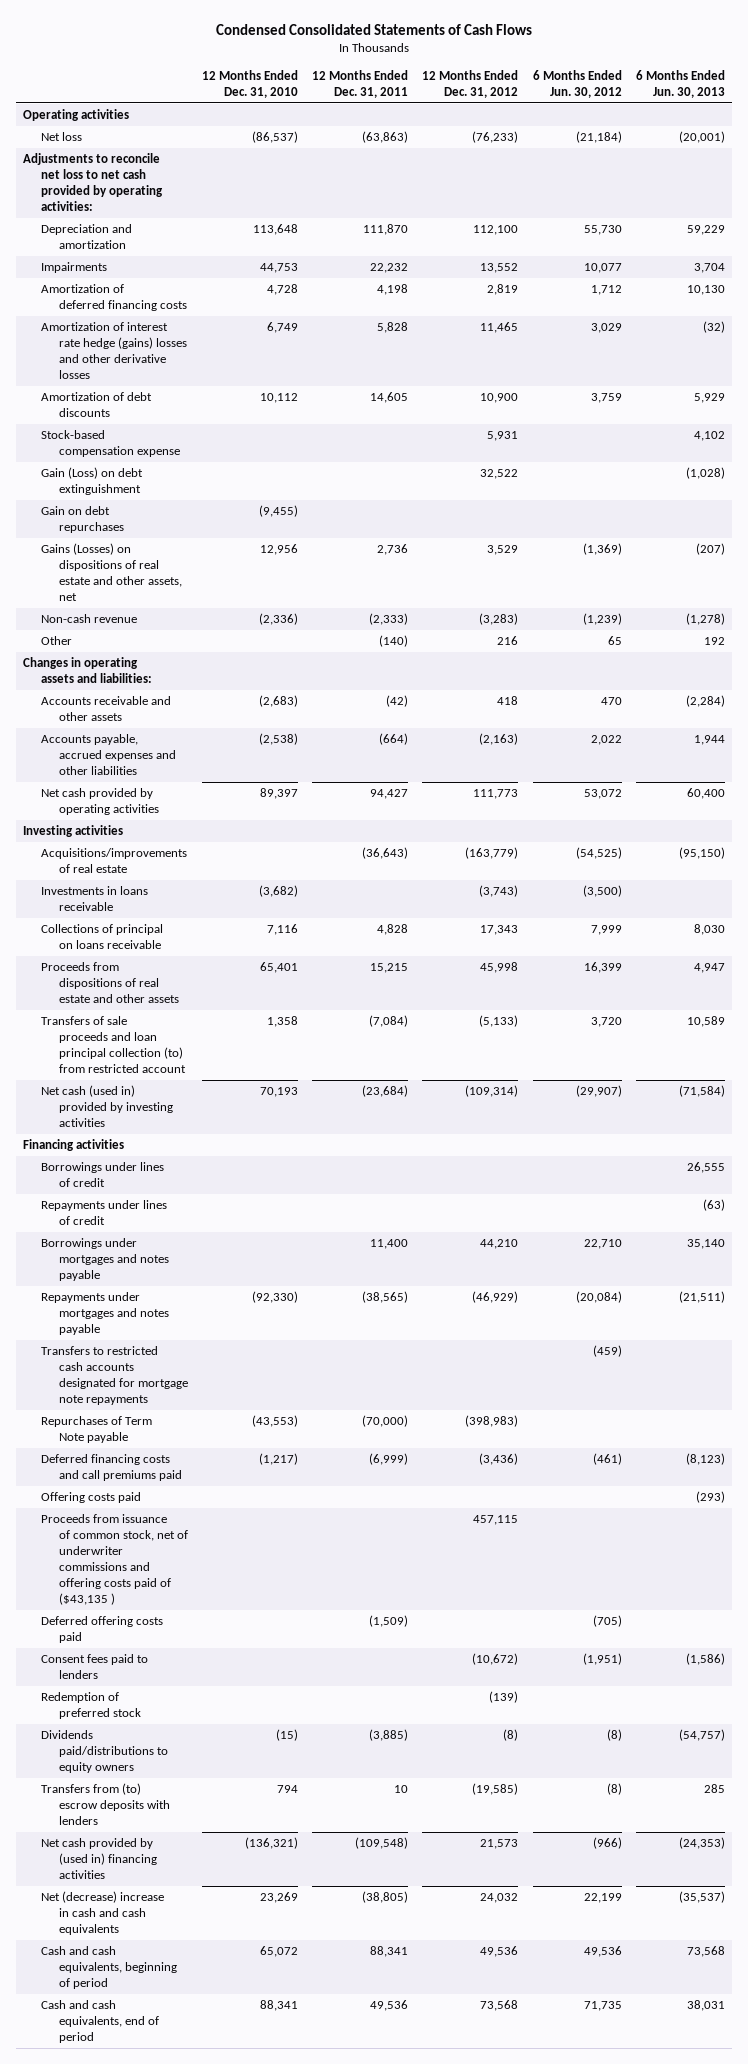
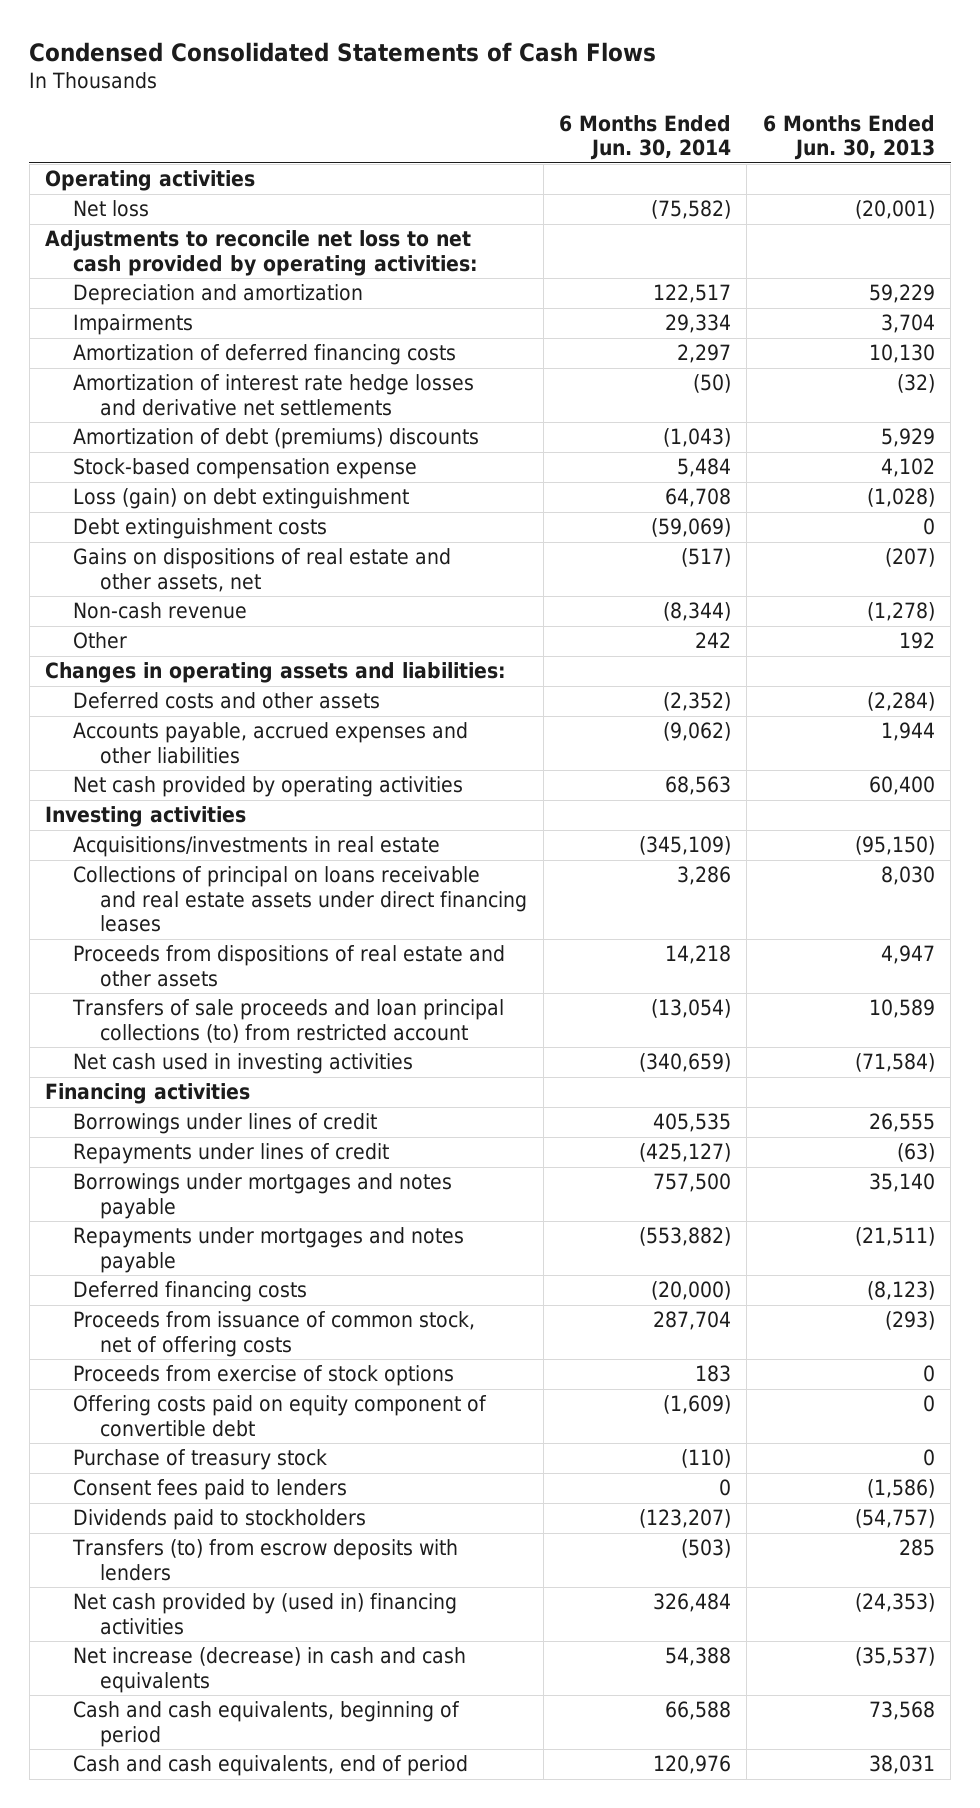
- | 12 Months Ended Dec. 31, 2010 | 12 Months Ended Dec. 31, 2011 | 12 Months Ended Dec. 31, 2012 | 6 Months Ended Jun. 30, 2012 | 6 Months Ended Jun. 30, 2013
+ | 6 Months Ended Jun. 30, 2014 | 6 Months Ended Jun. 30, 2013
- Amortization of interest rate hedge (gains) losses and other derivative losses | 6,749 | 5,828 | 11,465 | 3,029 | (32)
- Amortization of debt discounts | 10,112 | 14,605 | 10,900 | 3,759 | 5,929
+ Amortization of interest rate hedge losses and derivative net settlements | (50) | (32)
+ Amortization of debt (premiums) discounts | (1,043) | 5,929
- Gain (Loss) on debt extinguishment | | | 32,522 | | (1,028)
- Gain on debt repurchases | (9,455) | | | |
- Gains (Losses) on dispositions of real estate and other assets, net | 12,956 | 2,736 | 3,529 | (1,369) | (207)
+ Loss (gain) on debt extinguishment | 64,708 | (1,028)
+ Debt extinguishment costs | (59,069) | 0
+ Gains on dispositions of real estate and other assets, net | (517) | (207)
- Accounts receivable and other assets | (2,683) | (42) | 418 | 470 | (2,284)
+ Deferred costs and other assets | (2,352) | (2,284)
- Acquisitions/improvements of real estate | | (36,643) | (163,779) | (54,525) | (95,150)
- Investments in loans receivable | (3,682) | | (3,743) | (3,500) |
- Collections of principal on loans receivable | 7,116 | 4,828 | 17,343 | 7,999 | 8,030
+ Acquisitions/investments in real estate | (345,109) | (95,150)
+ Collections of principal on loans receivable and real estate assets under direct financing leases | 3,286 | 8,030
- Transfers of sale proceeds and loan principal collection (to) from restricted account | 1,358 | (7,084) | (5,133) | 3,720 | 10,589
- Net cash (used in) provided by investing activities | 70,193 | (23,684) | (109,314) | (29,907) | (71,584)
+ Transfers of sale proceeds and loan principal collections (to) from restricted account | (13,054) | 10,589
+ Net cash used in investing activities | (340,659) | (71,584)
- Transfers to restricted cash accounts designated for mortgage note repayments | | | | (459) |
- Repurchases of Term Note payable | (43,553) | (70,000) | (398,983) | |
- Deferred financing costs and call premiums paid | (1,217) | (6,999) | (3,436) | (461) | (8,123)
- Offering costs paid | | | | | (293)
- Proceeds from issuance of common stock, net of underwriter commissions and offering costs paid of ($43,135 ) | | | 457,115 | |
- Deferred offering costs paid | | (1,509) | | (705) |
+ Deferred financing costs | (20,000) | (8,123)
+ Proceeds from issuance of common stock, net of offering costs | 287,704 | (293)
+ Proceeds from exercise of stock options | 183 | 0
+ Offering costs paid on equity component of convertible debt | (1,609) | 0
+ Purchase of treasury stock | (110) | 0
- Redemption of preferred stock | | | (139) | |
- Dividends paid/distributions to equity owners | (15) | (3,885) | (8) | (8) | (54,757)
- Transfers from (to) escrow deposits with lenders | 794 | 10 | (19,585) | (8) | 285
+ Dividends paid to stockholders | (123,207) | (54,757)
+ Transfers (to) from escrow deposits with lenders | (503) | 285
- Net (decrease) increase in cash and cash equivalents | 23,269 | (38,805) | 24,032 | 22,199 | (35,537)
+ Net increase (decrease) in cash and cash equivalents | 54,388 | (35,537)

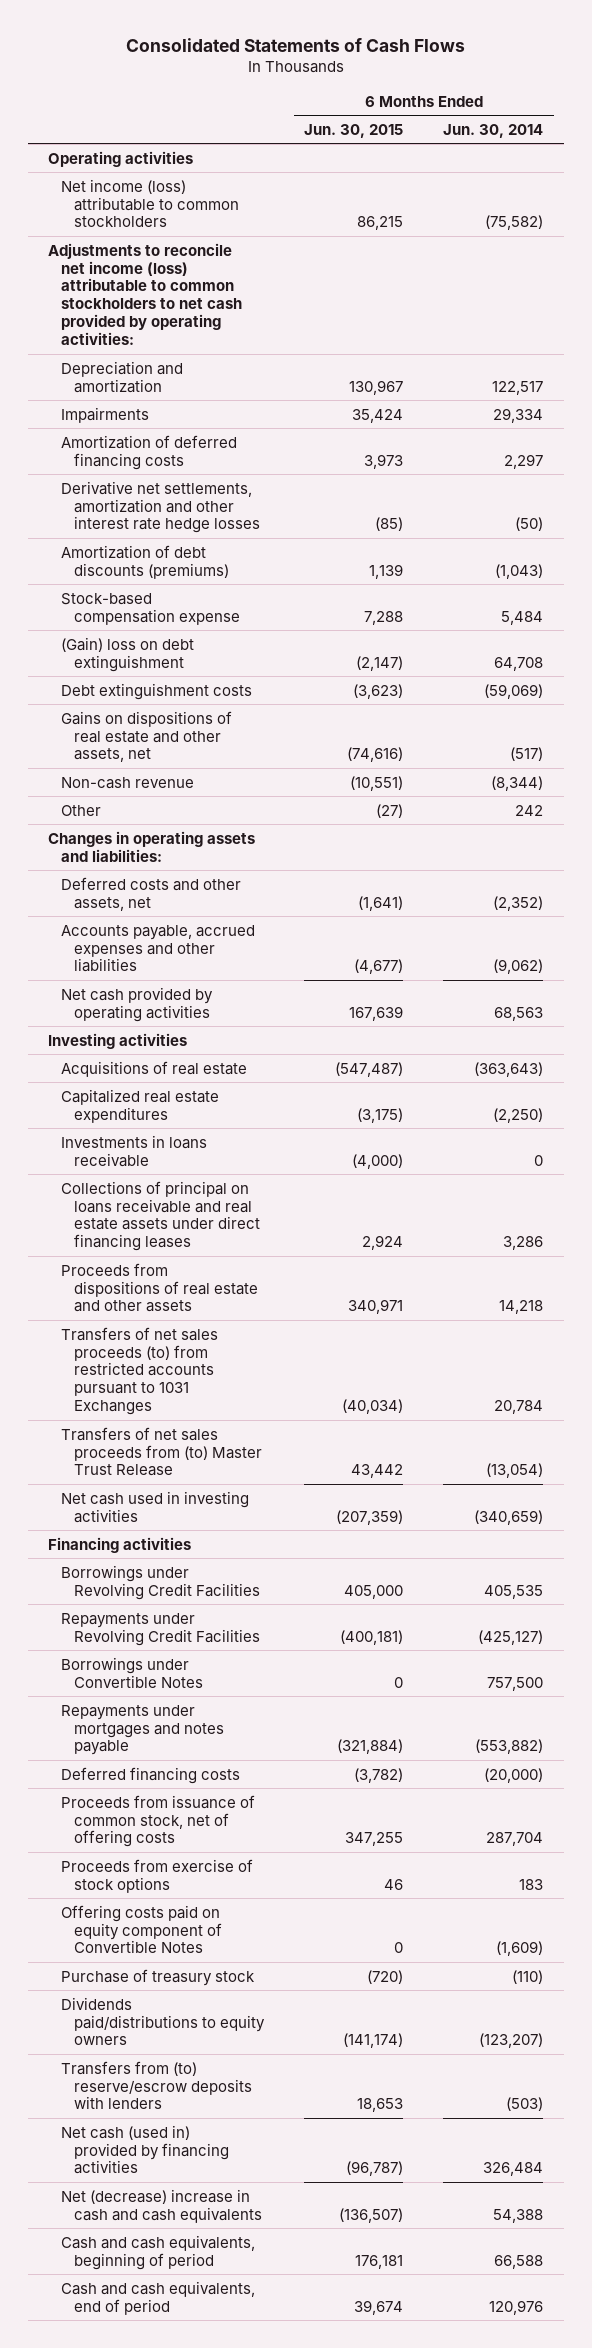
- Condensed Consolidated Statements of Cash Flows
+ Consolidated Statements of Cash Flows
- | 6 Months Ended Jun. 30, 2014 | 6 Months Ended Jun. 30, 2013
+ | 6 Months Ended Jun. 30, 2015 | 6 Months Ended Jun. 30, 2014
- Net loss | (75,582) | (20,001)
- Adjustments to reconcile net loss to net cash provided by operating activities:
+ Net income (loss) attributable to common stockholders | 86,215 | (75,582)
+ Adjustments to reconcile net income (loss) attributable to common stockholders to net cash provided by operating activities:
- Amortization of interest rate hedge losses and derivative net settlements | (50) | (32)
- Amortization of debt (premiums) discounts | (1,043) | 5,929
+ Derivative net settlements, amortization and other interest rate hedge losses | (85) | (50)
+ Amortization of debt discounts (premiums) | 1,139 | (1,043)
- Loss (gain) on debt extinguishment | 64,708 | (1,028)
+ (Gain) loss on debt extinguishment | (2,147) | 64,708
- Deferred costs and other assets | (2,352) | (2,284)
+ Deferred costs and other assets, net | (1,641) | (2,352)
- Acquisitions/investments in real estate | (345,109) | (95,150)
+ Acquisitions of real estate | (547,487) | (363,643)
+ Capitalized real estate expenditures | (3,175) | (2,250)
+ Investments in loans receivable | (4,000) | 0
- Transfers of sale proceeds and loan principal collections (to) from restricted account | (13,054) | 10,589
+ Transfers of net sales proceeds (to) from restricted accounts pursuant to 1031 Exchanges | (40,034) | 20,784
+ Transfers of net sales proceeds from (to) Master Trust Release | 43,442 | (13,054)
- Borrowings under lines of credit | 405,535 | 26,555
- Repayments under lines of credit | (425,127) | (63)
- Borrowings under mortgages and notes payable | 757,500 | 35,140
+ Borrowings under Revolving Credit Facilities | 405,000 | 405,535
+ Repayments under Revolving Credit Facilities | (400,181) | (425,127)
+ Borrowings under Convertible Notes | 0 | 757,500
- Offering costs paid on equity component of convertible debt | (1,609) | 0
+ Offering costs paid on equity component of Convertible Notes | 0 | (1,609)
- Consent fees paid to lenders | 0 | (1,586)
- Dividends paid to stockholders | (123,207) | (54,757)
- Transfers (to) from escrow deposits with lenders | (503) | 285
- Net cash provided by (used in) financing activities | 326,484 | (24,353)
- Net increase (decrease) in cash and cash equivalents | 54,388 | (35,537)
+ Dividends paid/distributions to equity owners | (141,174) | (123,207)
+ Transfers from (to) reserve/escrow deposits with lenders | 18,653 | (503)
+ Net cash (used in) provided by financing activities | (96,787) | 326,484
+ Net (decrease) increase in cash and cash equivalents | (136,507) | 54,388

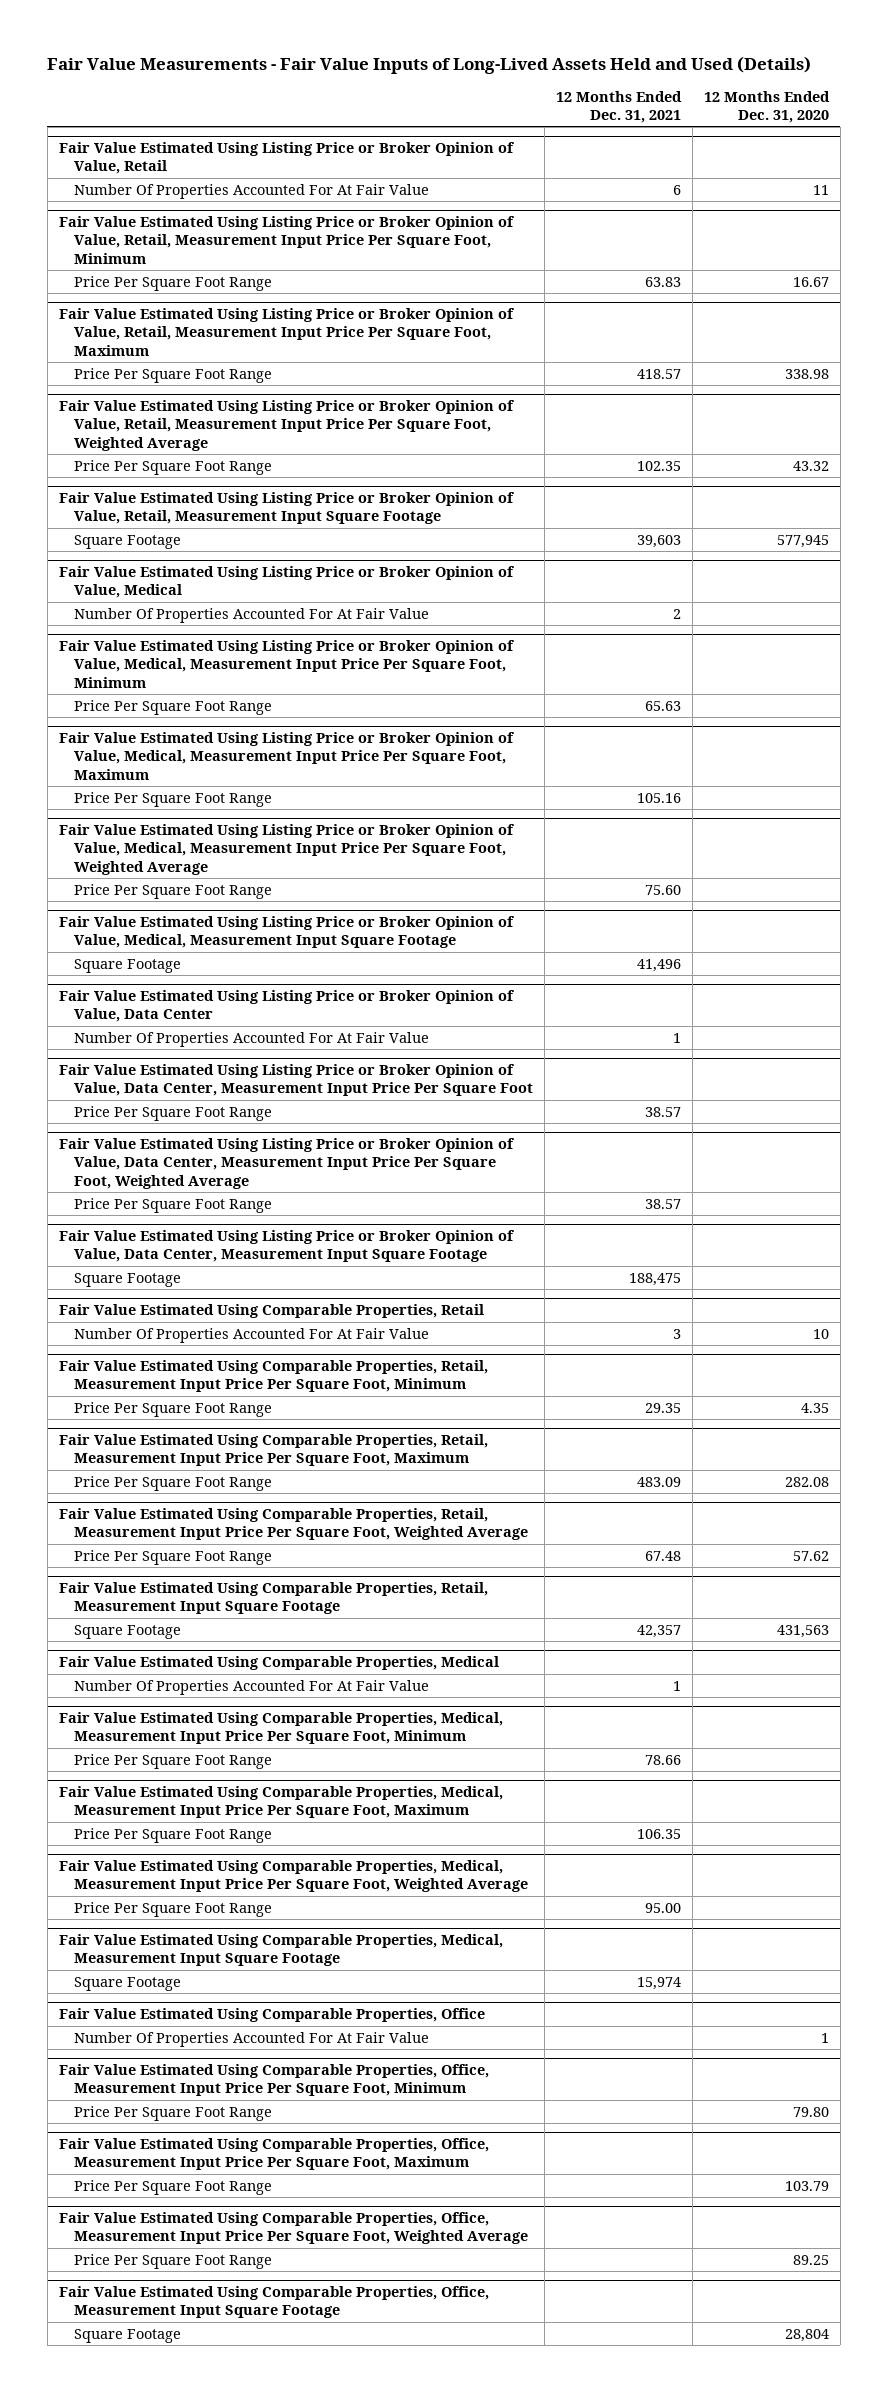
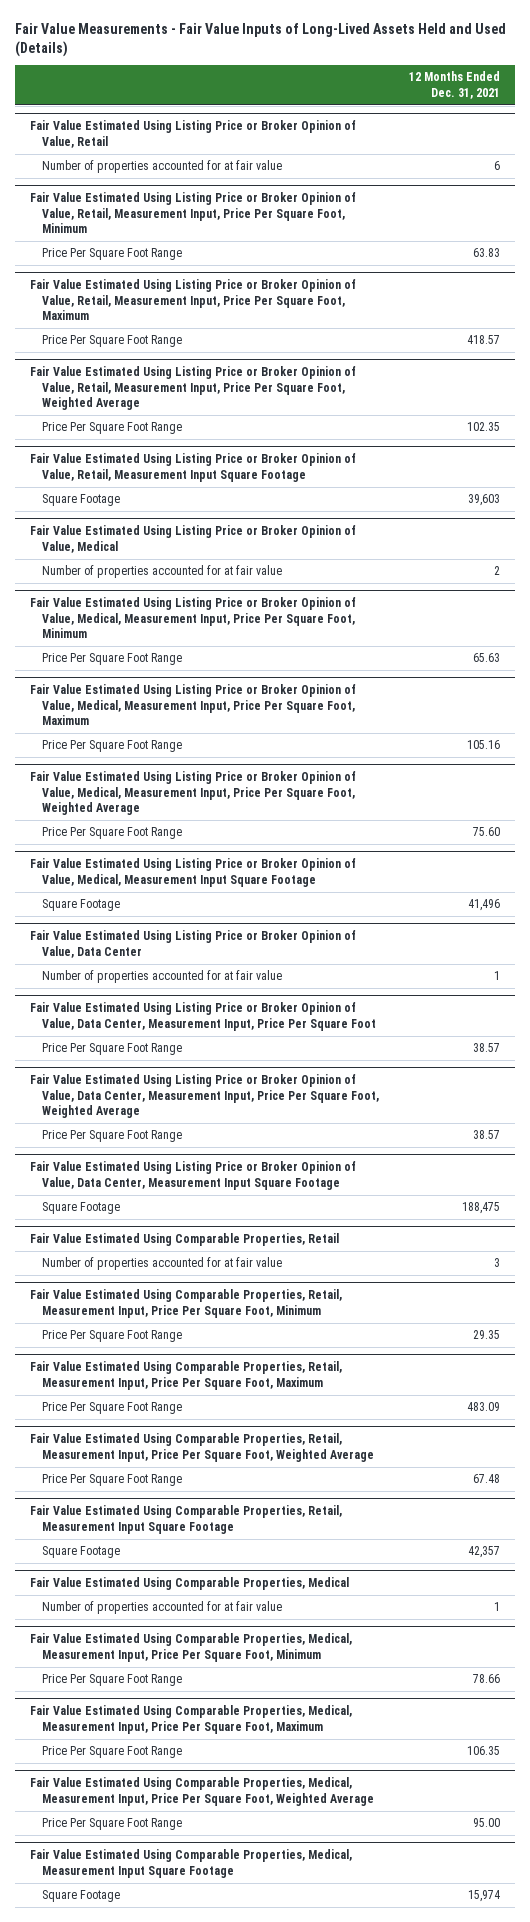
- | 12 Months Ended Dec. 31, 2021 | 12 Months Ended Dec. 31, 2020
+ | 12 Months Ended Dec. 31, 2021
@ Fair Value Estimated Using Listing Price or Broker Opinion of Value, Retail
- Number Of Properties Accounted For At Fair Value | 6 | 11
- Fair Value Estimated Using Listing Price or Broker Opinion of Value, Retail, Measurement Input Price Per Square Foot, Minimum
@ Fair Value Estimated Using Listing Price or Broker Opinion of Value, Retail
+ Number of properties accounted for at fair value | 6
+ Fair Value Estimated Using Listing Price or Broker Opinion of Value, Retail, Measurement Input, Price Per Square Foot, Minimum
- Fair Value Estimated Using Listing Price or Broker Opinion of Value, Retail, Measurement Input Price Per Square Foot, Maximum
+ Fair Value Estimated Using Listing Price or Broker Opinion of Value, Retail, Measurement Input, Price Per Square Foot, Maximum
- Fair Value Estimated Using Listing Price or Broker Opinion of Value, Retail, Measurement Input Price Per Square Foot, Weighted Average
+ Fair Value Estimated Using Listing Price or Broker Opinion of Value, Retail, Measurement Input, Price Per Square Foot, Weighted Average
@ Fair Value Estimated Using Listing Price or Broker Opinion of Value, Medical
- Number Of Properties Accounted For At Fair Value | 2 |
- Fair Value Estimated Using Listing Price or Broker Opinion of Value, Medical, Measurement Input Price Per Square Foot, Minimum
@ Fair Value Estimated Using Listing Price or Broker Opinion of Value, Medical
+ Number of properties accounted for at fair value | 2
+ Fair Value Estimated Using Listing Price or Broker Opinion of Value, Medical, Measurement Input, Price Per Square Foot, Minimum
- Fair Value Estimated Using Listing Price or Broker Opinion of Value, Medical, Measurement Input Price Per Square Foot, Maximum
+ Fair Value Estimated Using Listing Price or Broker Opinion of Value, Medical, Measurement Input, Price Per Square Foot, Maximum
- Fair Value Estimated Using Listing Price or Broker Opinion of Value, Medical, Measurement Input Price Per Square Foot, Weighted Average
+ Fair Value Estimated Using Listing Price or Broker Opinion of Value, Medical, Measurement Input, Price Per Square Foot, Weighted Average
@ Fair Value Estimated Using Listing Price or Broker Opinion of Value, Data Center
- Number Of Properties Accounted For At Fair Value | 1 |
- Fair Value Estimated Using Listing Price or Broker Opinion of Value, Data Center, Measurement Input Price Per Square Foot
@ Fair Value Estimated Using Listing Price or Broker Opinion of Value, Data Center
+ Number of properties accounted for at fair value | 1
+ Fair Value Estimated Using Listing Price or Broker Opinion of Value, Data Center, Measurement Input, Price Per Square Foot
- Fair Value Estimated Using Listing Price or Broker Opinion of Value, Data Center, Measurement Input Price Per Square Foot, Weighted Average
+ Fair Value Estimated Using Listing Price or Broker Opinion of Value, Data Center, Measurement Input, Price Per Square Foot, Weighted Average
@ Fair Value Estimated Using Comparable Properties, Retail
- Number Of Properties Accounted For At Fair Value | 3 | 10
- Fair Value Estimated Using Comparable Properties, Retail, Measurement Input Price Per Square Foot, Minimum
@ Fair Value Estimated Using Comparable Properties, Retail
+ Number of properties accounted for at fair value | 3
+ Fair Value Estimated Using Comparable Properties, Retail, Measurement Input, Price Per Square Foot, Minimum
- Fair Value Estimated Using Comparable Properties, Retail, Measurement Input Price Per Square Foot, Maximum
+ Fair Value Estimated Using Comparable Properties, Retail, Measurement Input, Price Per Square Foot, Maximum
- Fair Value Estimated Using Comparable Properties, Retail, Measurement Input Price Per Square Foot, Weighted Average
+ Fair Value Estimated Using Comparable Properties, Retail, Measurement Input, Price Per Square Foot, Weighted Average
@ Fair Value Estimated Using Comparable Properties, Medical
- Number Of Properties Accounted For At Fair Value | 1 |
- Fair Value Estimated Using Comparable Properties, Medical, Measurement Input Price Per Square Foot, Minimum
@ Fair Value Estimated Using Comparable Properties, Medical
+ Number of properties accounted for at fair value | 1
+ Fair Value Estimated Using Comparable Properties, Medical, Measurement Input, Price Per Square Foot, Minimum
- Fair Value Estimated Using Comparable Properties, Medical, Measurement Input Price Per Square Foot, Maximum
+ Fair Value Estimated Using Comparable Properties, Medical, Measurement Input, Price Per Square Foot, Maximum
- Fair Value Estimated Using Comparable Properties, Medical, Measurement Input Price Per Square Foot, Weighted Average
+ Fair Value Estimated Using Comparable Properties, Medical, Measurement Input, Price Per Square Foot, Weighted Average
- Fair Value Estimated Using Comparable Properties, Office
- Number Of Properties Accounted For At Fair Value | | 1
- Fair Value Estimated Using Comparable Properties, Office, Measurement Input Price Per Square Foot, Minimum
- Price Per Square Foot Range | | 79.80
- Fair Value Estimated Using Comparable Properties, Office, Measurement Input Price Per Square Foot, Maximum
- Price Per Square Foot Range | | 103.79
- Fair Value Estimated Using Comparable Properties, Office, Measurement Input Price Per Square Foot, Weighted Average
- Price Per Square Foot Range | | 89.25
- Fair Value Estimated Using Comparable Properties, Office, Measurement Input Square Footage
- Square Footage | | 28,804

